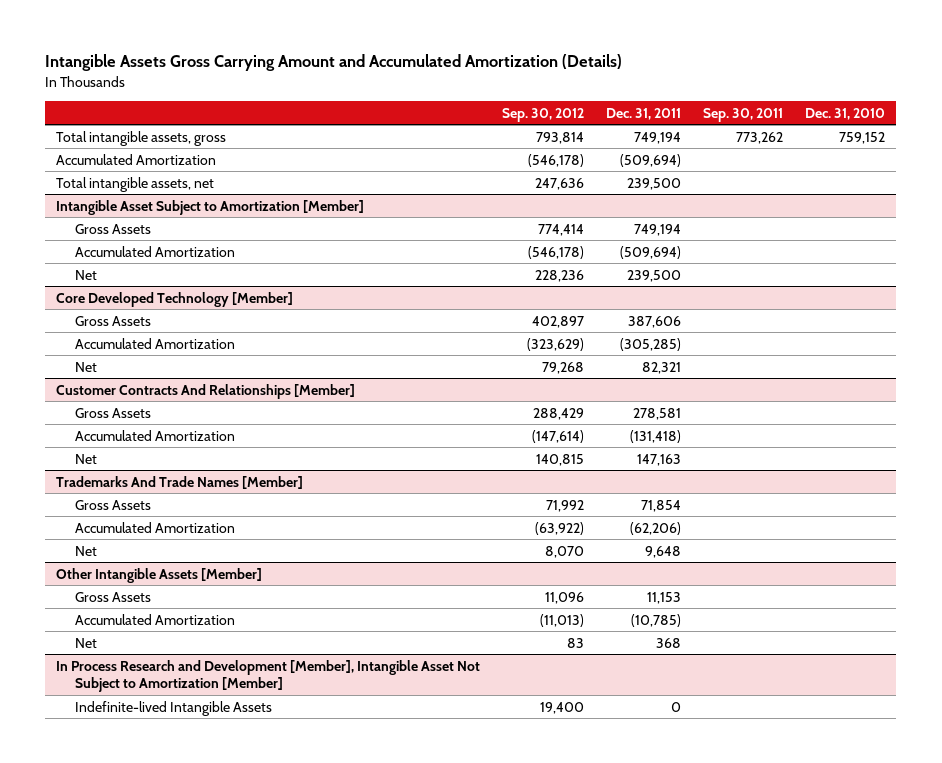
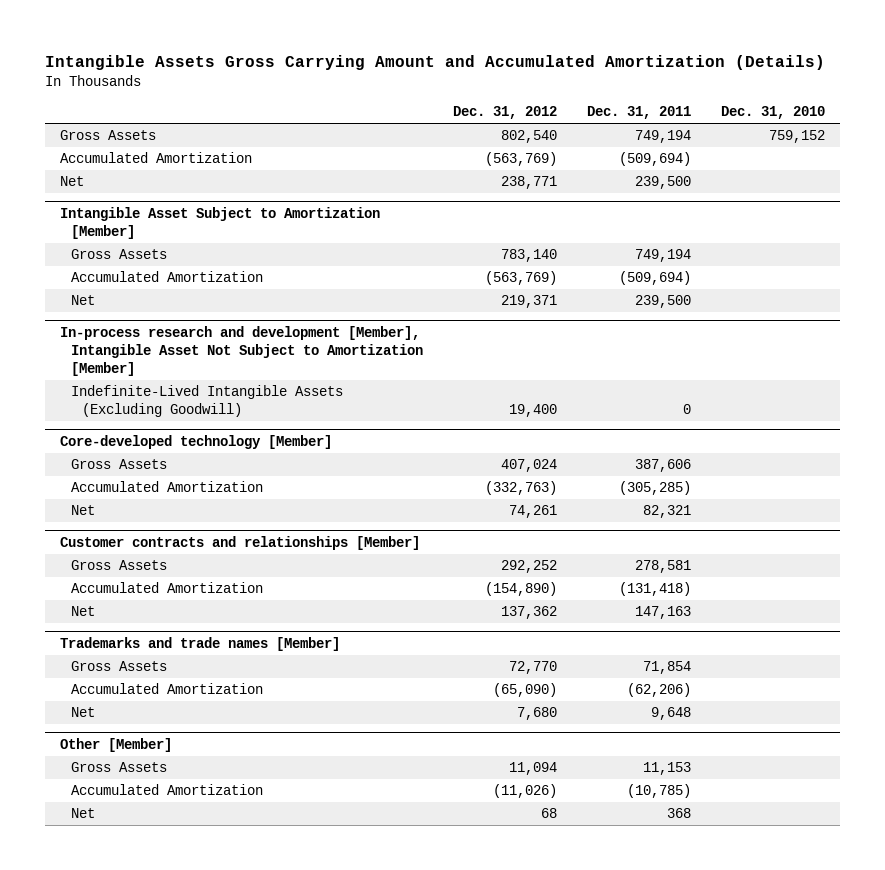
- | Sep. 30, 2012 | Dec. 31, 2011 | Sep. 30, 2011 | Dec. 31, 2010
+ | Dec. 31, 2012 | Dec. 31, 2011 | Dec. 31, 2010
- Total intangible assets, gross | 793,814 | 749,194 | 773,262 | 759,152
+ Gross Assets | 802,540 | 749,194 | 759,152
- Total intangible assets, net | 247,636 | 239,500 | |
+ Net | 238,771 | 239,500 |
- Core Developed Technology [Member]
+ In-process research and development [Member], Intangible Asset Not Subject to Amortization [Member]
+ Indefinite-Lived Intangible Assets (Excluding Goodwill) | 19,400 | 0 |
+ Core-developed technology [Member]
- Customer Contracts And Relationships [Member]
+ Customer contracts and relationships [Member]
- Trademarks And Trade Names [Member]
+ Trademarks and trade names [Member]
- Other Intangible Assets [Member]
+ Other [Member]
- In Process Research and Development [Member], Intangible Asset Not Subject to Amortization [Member]
- Indefinite-lived Intangible Assets | 19,400 | 0 | |

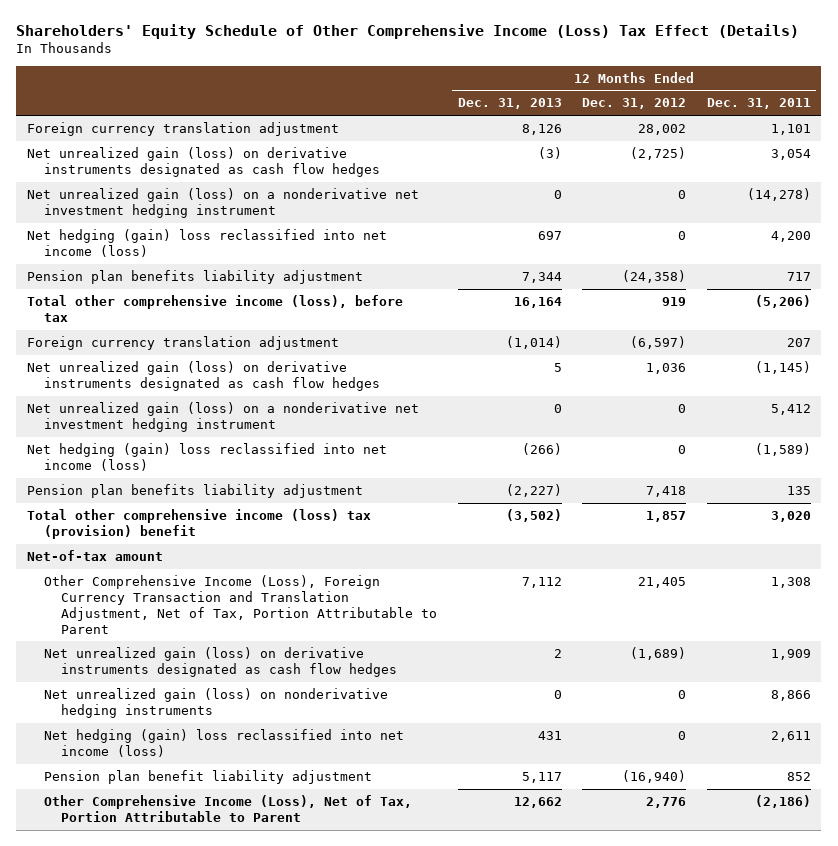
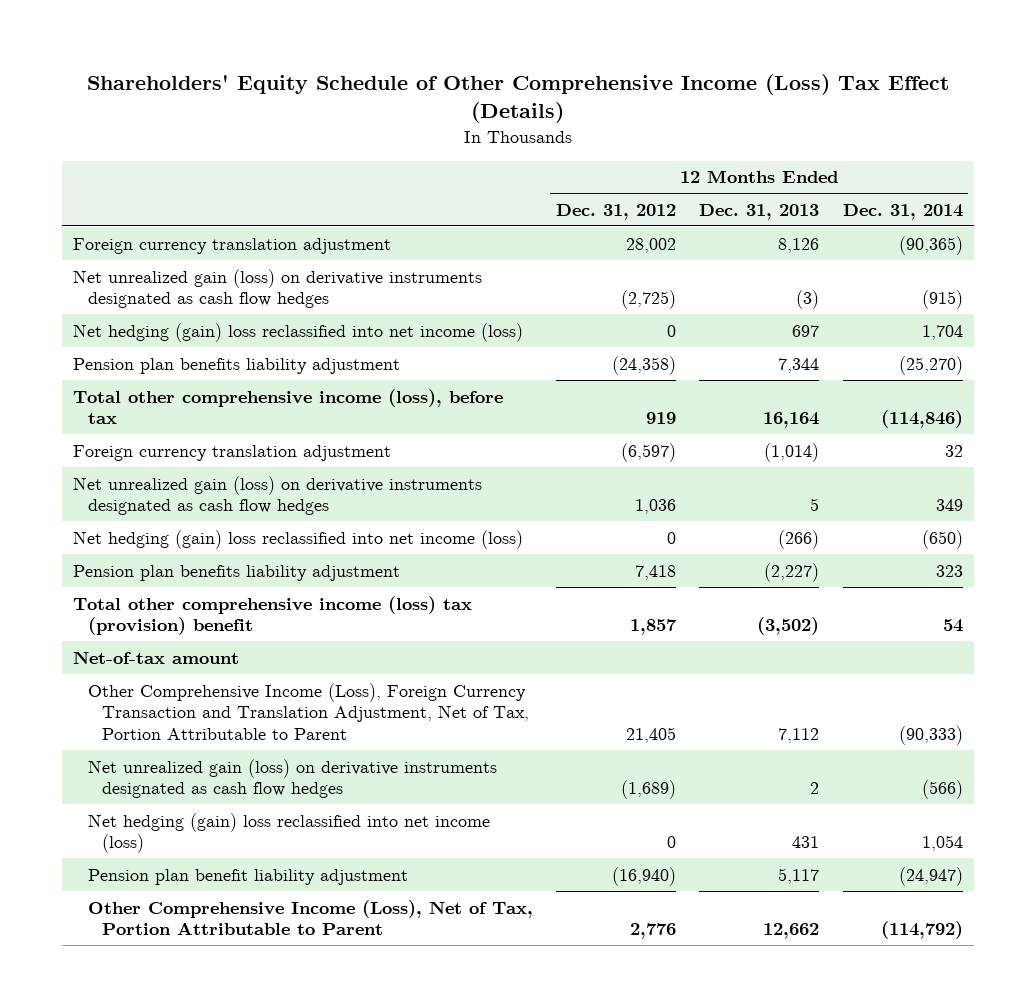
- | 12 Months Ended Dec. 31, 2013 | 12 Months Ended Dec. 31, 2012 | 12 Months Ended Dec. 31, 2011
+ | 12 Months Ended Dec. 31, 2012 | 12 Months Ended Dec. 31, 2013 | 12 Months Ended Dec. 31, 2014
- Net unrealized gain (loss) on a nonderivative net investment hedging instrument | 0 | 0 | (14,278)
- Net unrealized gain (loss) on a nonderivative net investment hedging instrument | 0 | 0 | 5,412
- Net unrealized gain (loss) on nonderivative hedging instruments | 0 | 0 | 8,866

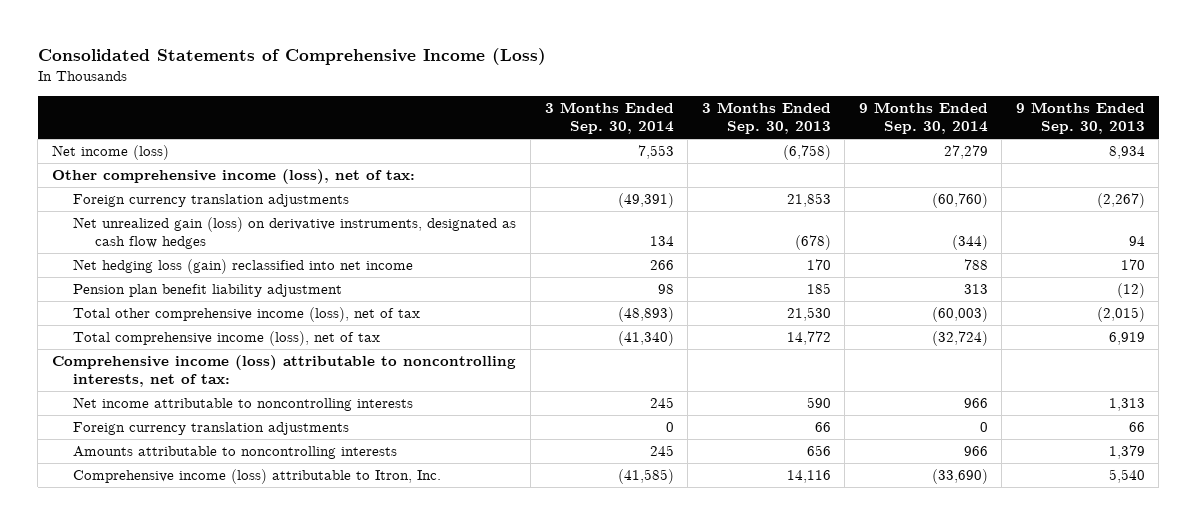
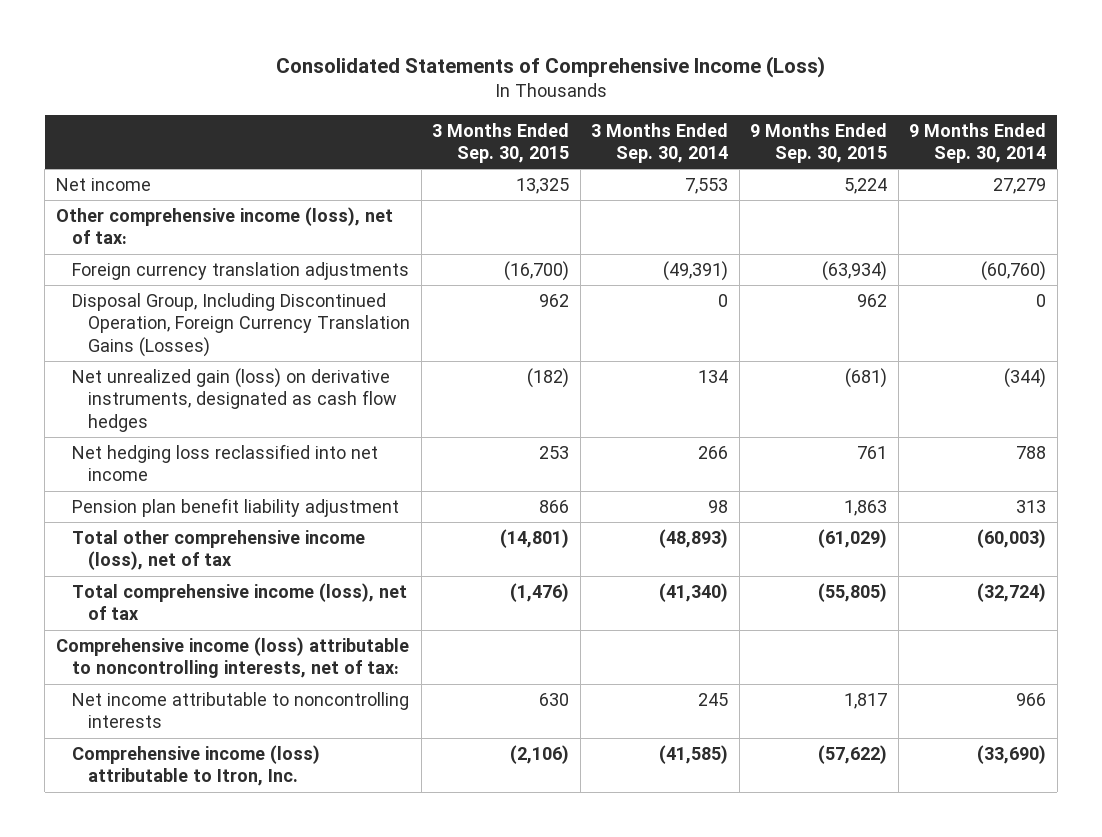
- | 3 Months Ended Sep. 30, 2014 | 3 Months Ended Sep. 30, 2013 | 9 Months Ended Sep. 30, 2014 | 9 Months Ended Sep. 30, 2013
+ | 3 Months Ended Sep. 30, 2015 | 3 Months Ended Sep. 30, 2014 | 9 Months Ended Sep. 30, 2015 | 9 Months Ended Sep. 30, 2014
- Net income (loss) | 7,553 | (6,758) | 27,279 | 8,934
+ Net income | 13,325 | 7,553 | 5,224 | 27,279
+ Disposal Group, Including Discontinued Operation, Foreign Currency Translation Gains (Losses) | 962 | 0 | 962 | 0
- Net hedging loss (gain) reclassified into net income | 266 | 170 | 788 | 170
+ Net hedging loss reclassified into net income | 253 | 266 | 761 | 788
- Foreign currency translation adjustments | 0 | 66 | 0 | 66
- Amounts attributable to noncontrolling interests | 245 | 656 | 966 | 1,379

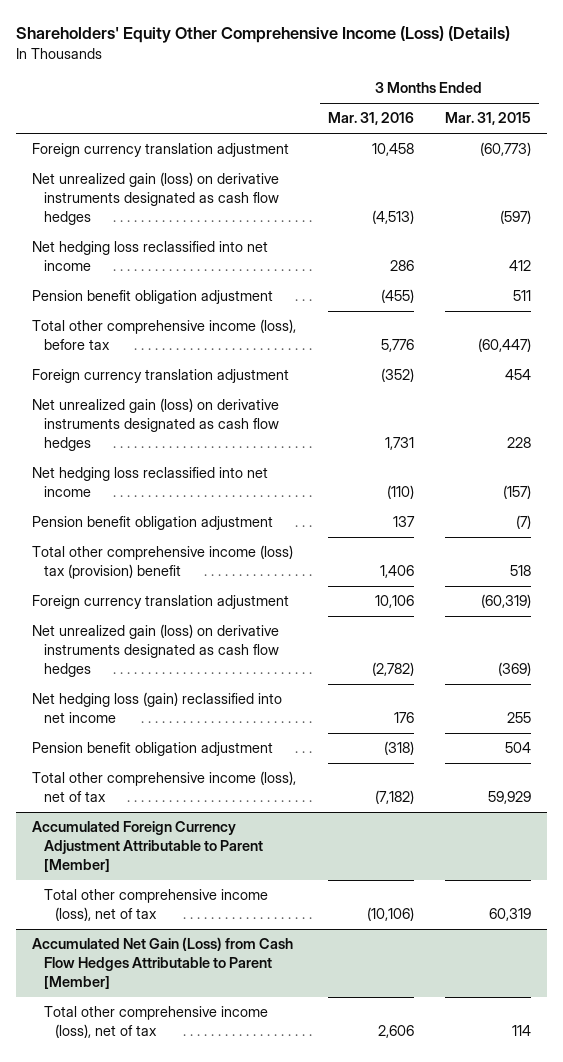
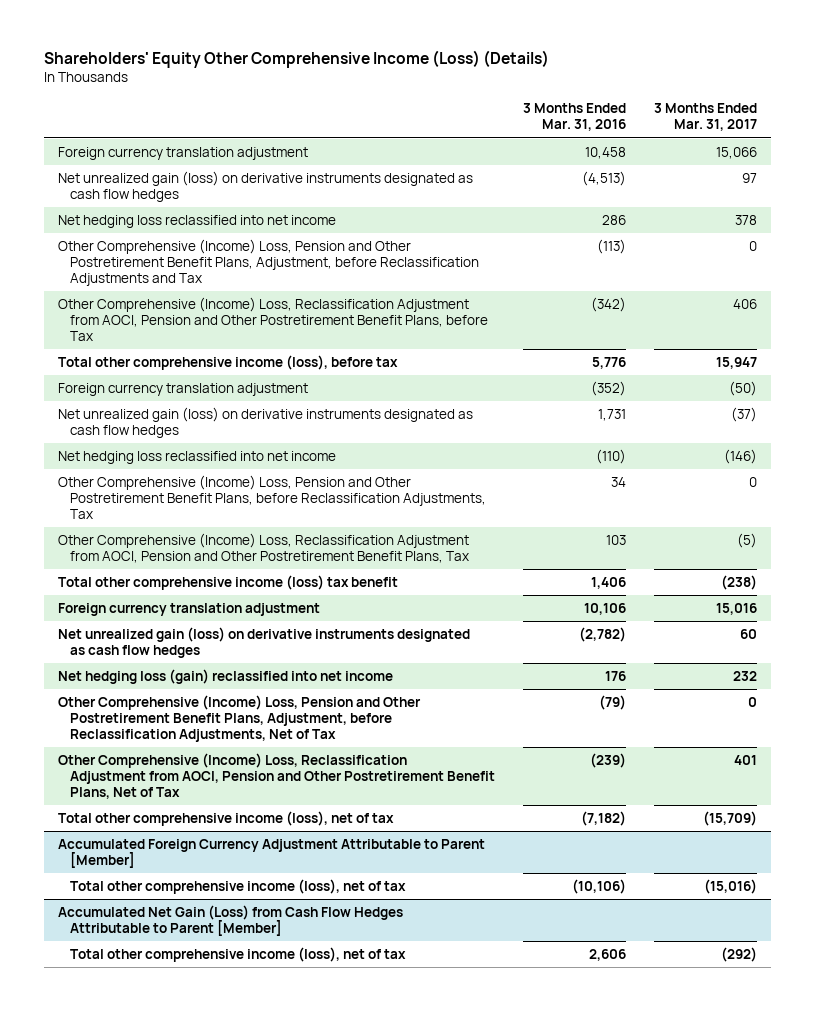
- | 3 Months Ended Mar. 31, 2016 | 3 Months Ended Mar. 31, 2015
+ | 3 Months Ended Mar. 31, 2016 | 3 Months Ended Mar. 31, 2017
- Pension benefit obligation adjustment | (455) | 511
+ Other Comprehensive (Income) Loss, Pension and Other Postretirement Benefit Plans, Adjustment, before Reclassification Adjustments and Tax | (113) | 0
+ Other Comprehensive (Income) Loss, Reclassification Adjustment from AOCI, Pension and Other Postretirement Benefit Plans, before Tax | (342) | 406
- Pension benefit obligation adjustment | 137 | (7)
- Total other comprehensive income (loss) tax (provision) benefit | 1,406 | 518
+ Other Comprehensive (Income) Loss, Pension and Other Postretirement Benefit Plans, before Reclassification Adjustments, Tax | 34 | 0
+ Other Comprehensive (Income) Loss, Reclassification Adjustment from AOCI, Pension and Other Postretirement Benefit Plans, Tax | 103 | (5)
+ Total other comprehensive income (loss) tax benefit | 1,406 | (238)
- Pension benefit obligation adjustment | (318) | 504
+ Other Comprehensive (Income) Loss, Pension and Other Postretirement Benefit Plans, Adjustment, before Reclassification Adjustments, Net of Tax | (79) | 0
+ Other Comprehensive (Income) Loss, Reclassification Adjustment from AOCI, Pension and Other Postretirement Benefit Plans, Net of Tax | (239) | 401

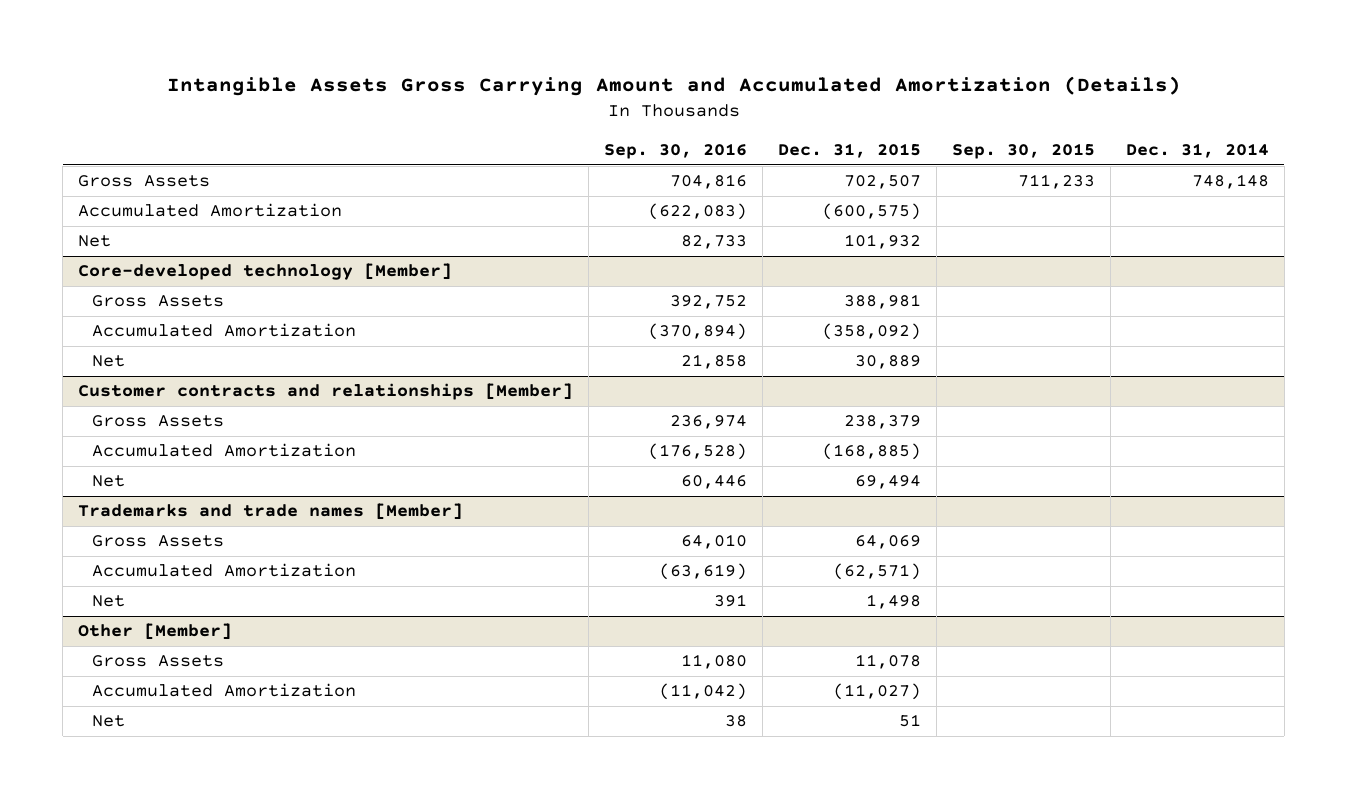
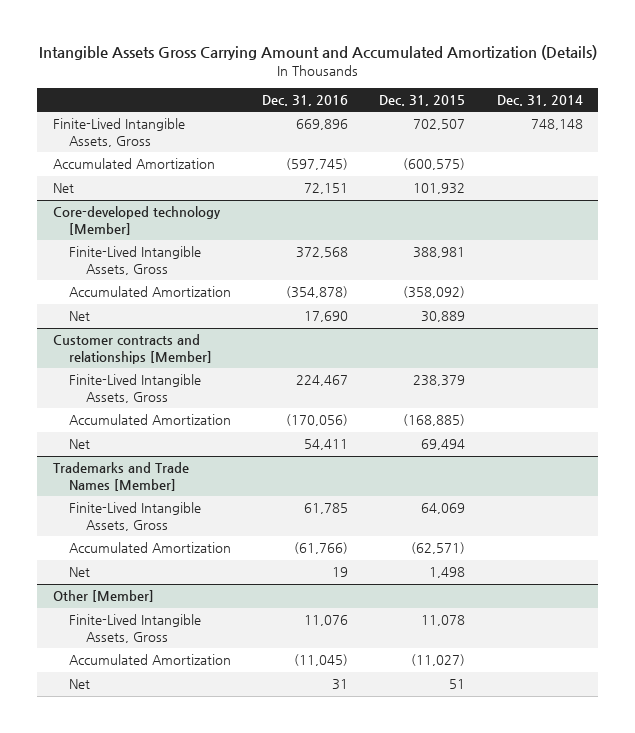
- | Sep. 30, 2016 | Dec. 31, 2015 | Sep. 30, 2015 | Dec. 31, 2014
+ | Dec. 31, 2016 | Dec. 31, 2015 | Dec. 31, 2014
- Gross Assets | 704,816 | 702,507 | 711,233 | 748,148
+ Finite-Lived Intangible Assets, Gross | 669,896 | 702,507 | 748,148
@ Core-developed technology [Member]
- Gross Assets | 392,752 | 388,981 | |
+ Finite-Lived Intangible Assets, Gross | 372,568 | 388,981 |
@ Customer contracts and relationships [Member]
- Gross Assets | 236,974 | 238,379 | |
+ Finite-Lived Intangible Assets, Gross | 224,467 | 238,379 |
- Trademarks and trade names [Member]
- Gross Assets | 64,010 | 64,069 | |
+ Trademarks and Trade Names [Member]
+ Finite-Lived Intangible Assets, Gross | 61,785 | 64,069 |
@ Other [Member]
- Gross Assets | 11,080 | 11,078 | |
+ Finite-Lived Intangible Assets, Gross | 11,076 | 11,078 |

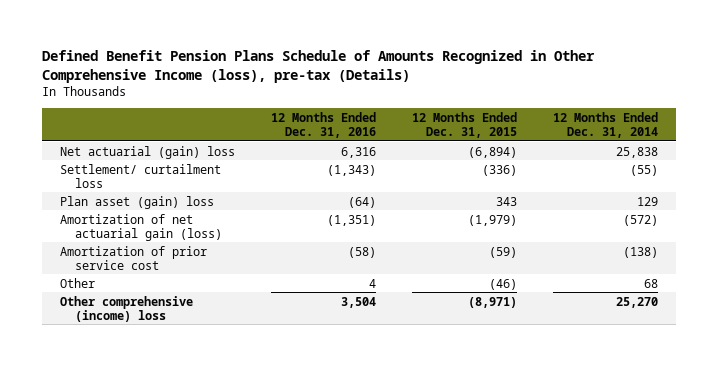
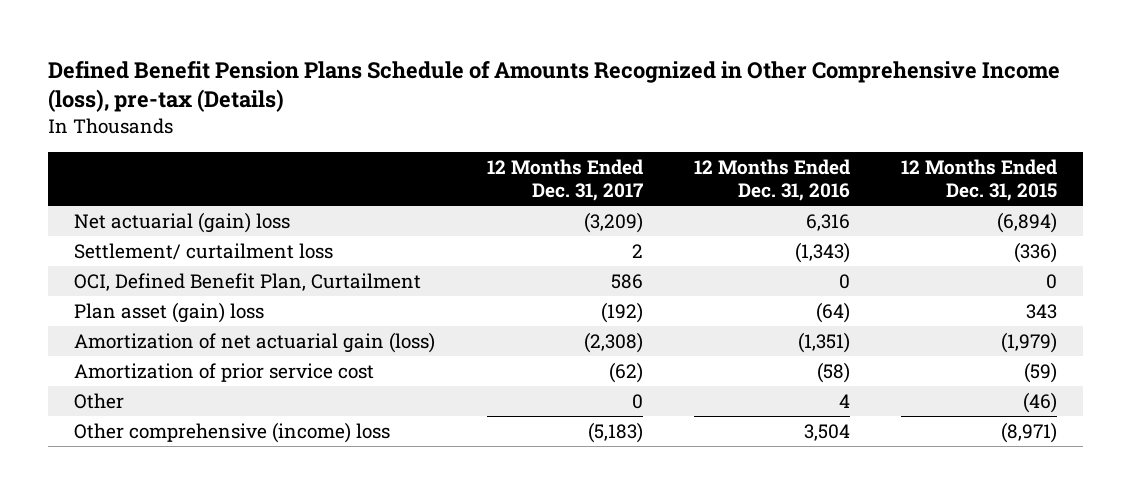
- | 12 Months Ended Dec. 31, 2016 | 12 Months Ended Dec. 31, 2015 | 12 Months Ended Dec. 31, 2014
+ | 12 Months Ended Dec. 31, 2017 | 12 Months Ended Dec. 31, 2016 | 12 Months Ended Dec. 31, 2015
+ OCI, Defined Benefit Plan, Curtailment | 586 | 0 | 0

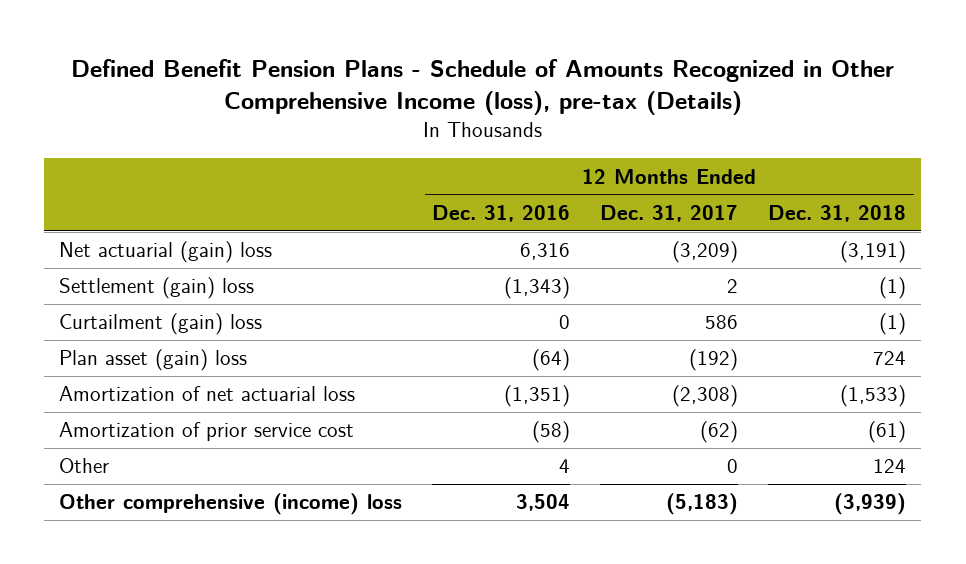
- Defined Benefit Pension Plans Schedule of Amounts Recognized in Other Comprehensive Income (loss), pre-tax (Details)
+ Defined Benefit Pension Plans - Schedule of Amounts Recognized in Other Comprehensive Income (loss), pre-tax (Details)
- | 12 Months Ended Dec. 31, 2017 | 12 Months Ended Dec. 31, 2016 | 12 Months Ended Dec. 31, 2015
+ | 12 Months Ended Dec. 31, 2016 | 12 Months Ended Dec. 31, 2017 | 12 Months Ended Dec. 31, 2018
- Settlement/ curtailment loss | 2 | (1,343) | (336)
- OCI, Defined Benefit Plan, Curtailment | 586 | 0 | 0
+ Settlement (gain) loss | (1,343) | 2 | (1)
+ Curtailment (gain) loss | 0 | 586 | (1)
- Amortization of net actuarial gain (loss) | (2,308) | (1,351) | (1,979)
+ Amortization of net actuarial loss | (1,351) | (2,308) | (1,533)

